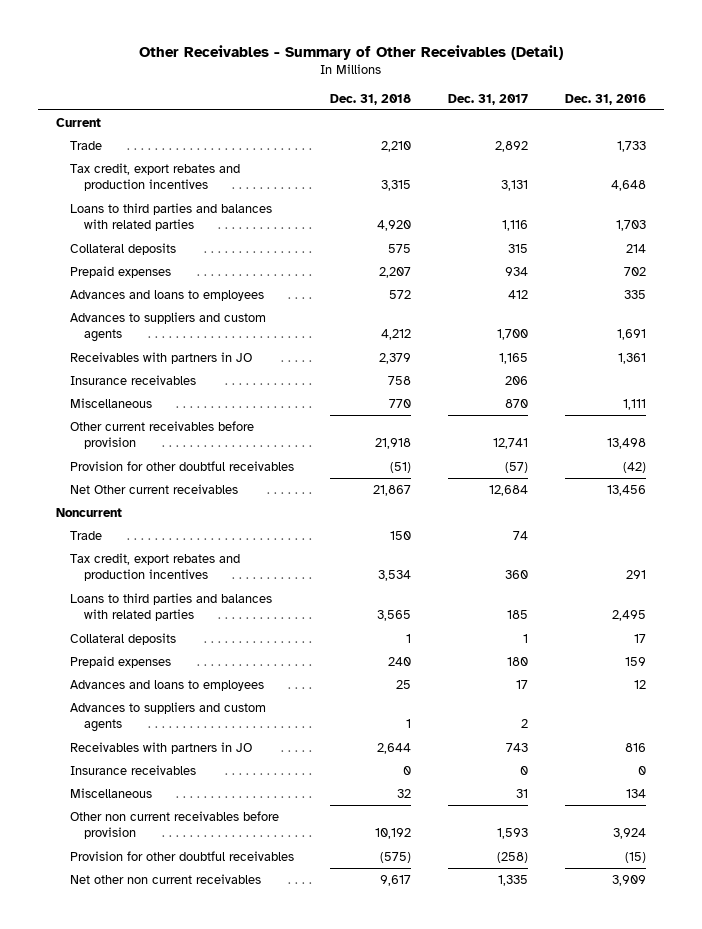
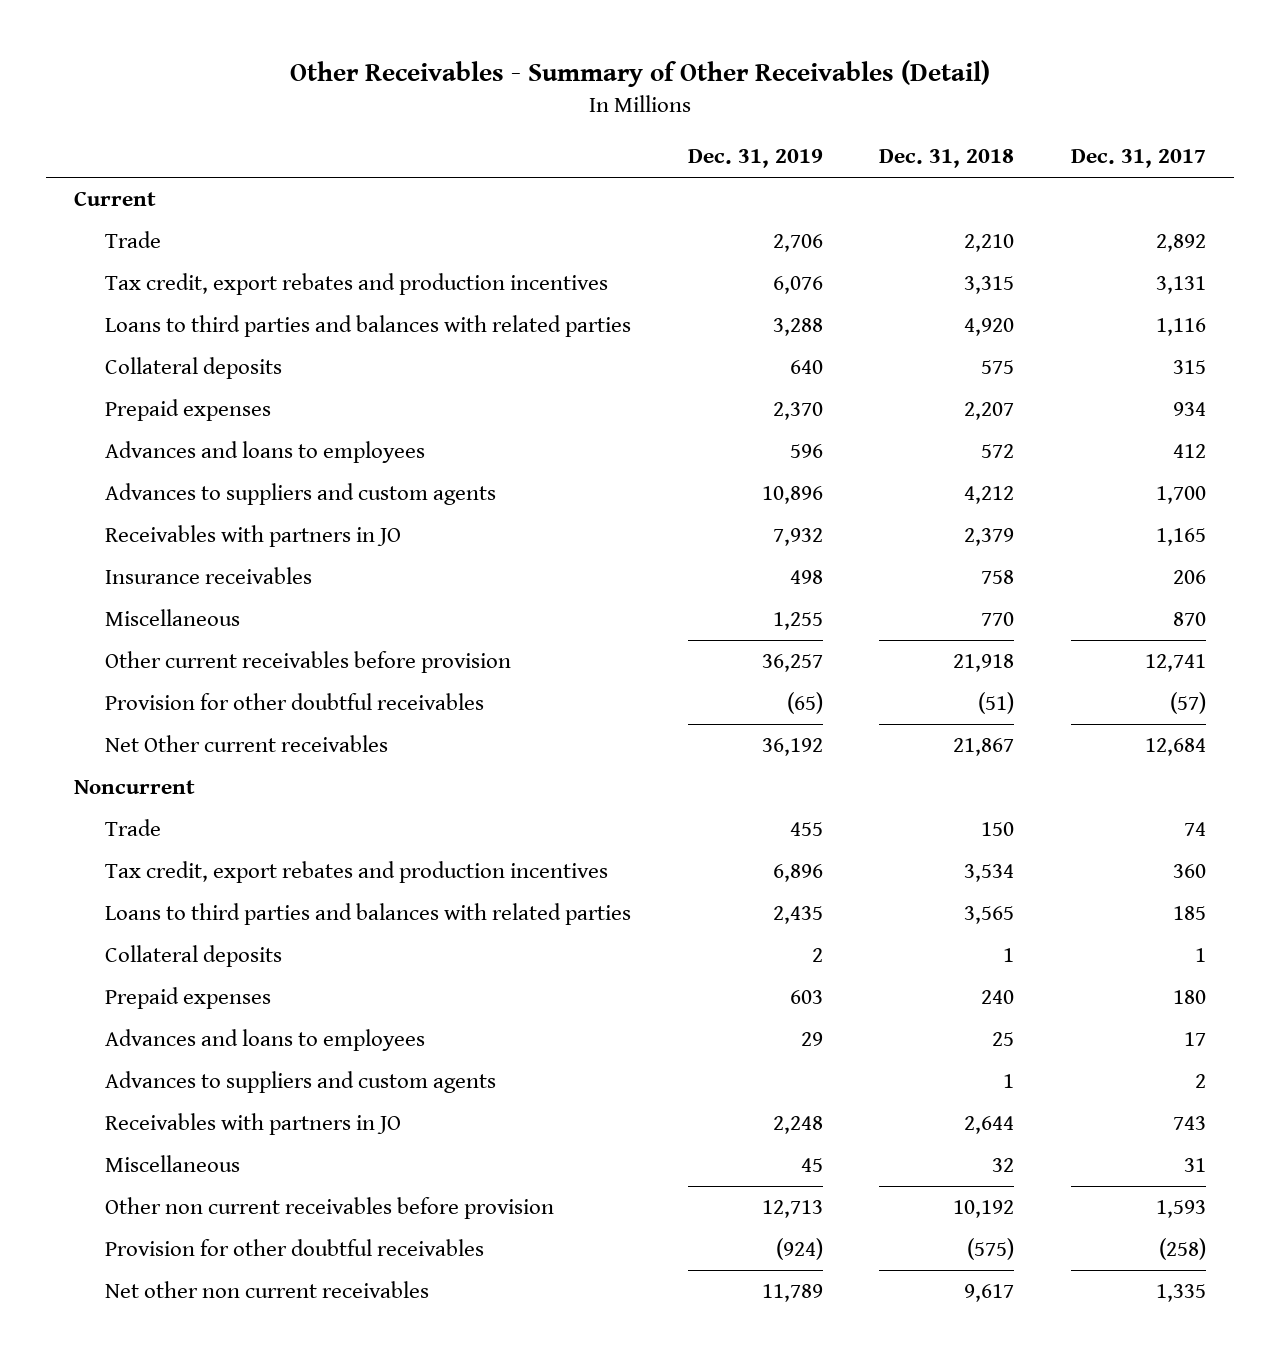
- | Dec. 31, 2018 | Dec. 31, 2017 | Dec. 31, 2016
+ | Dec. 31, 2019 | Dec. 31, 2018 | Dec. 31, 2017
- Insurance receivables | 0 | 0 | 0

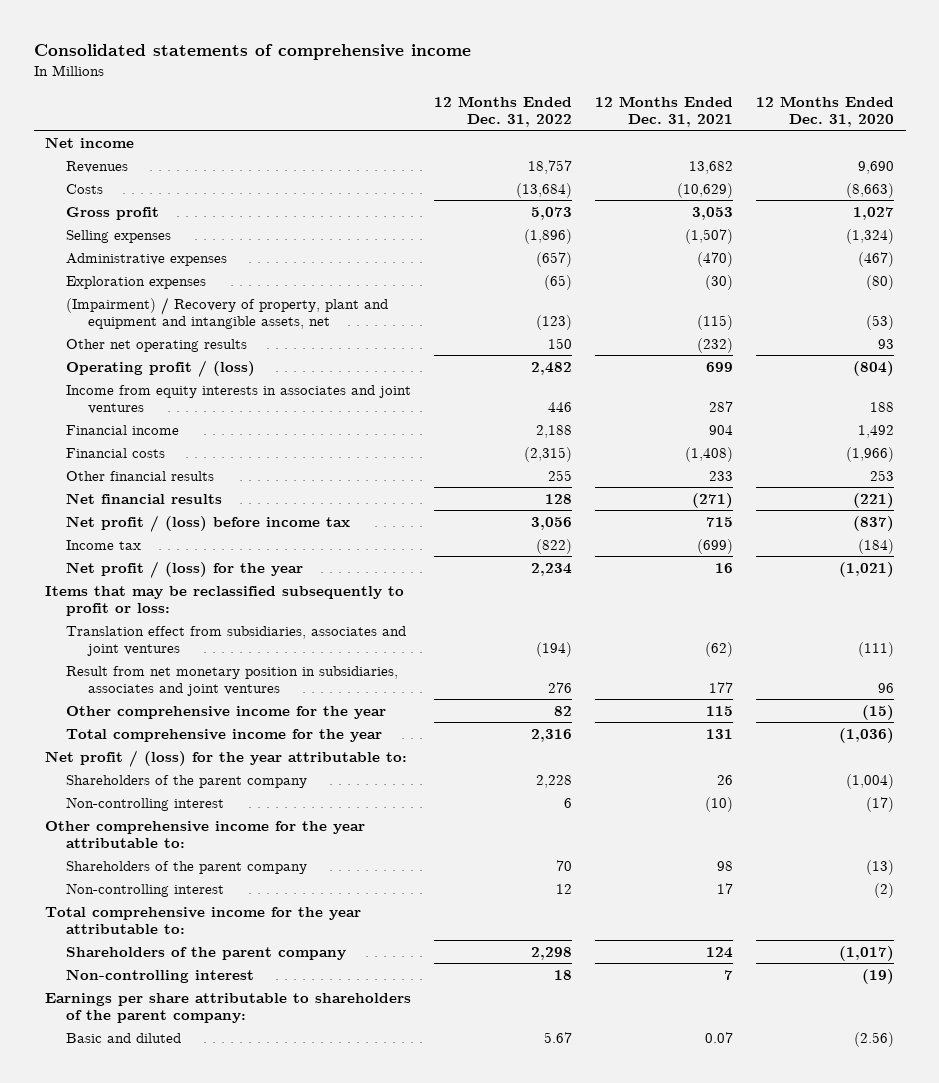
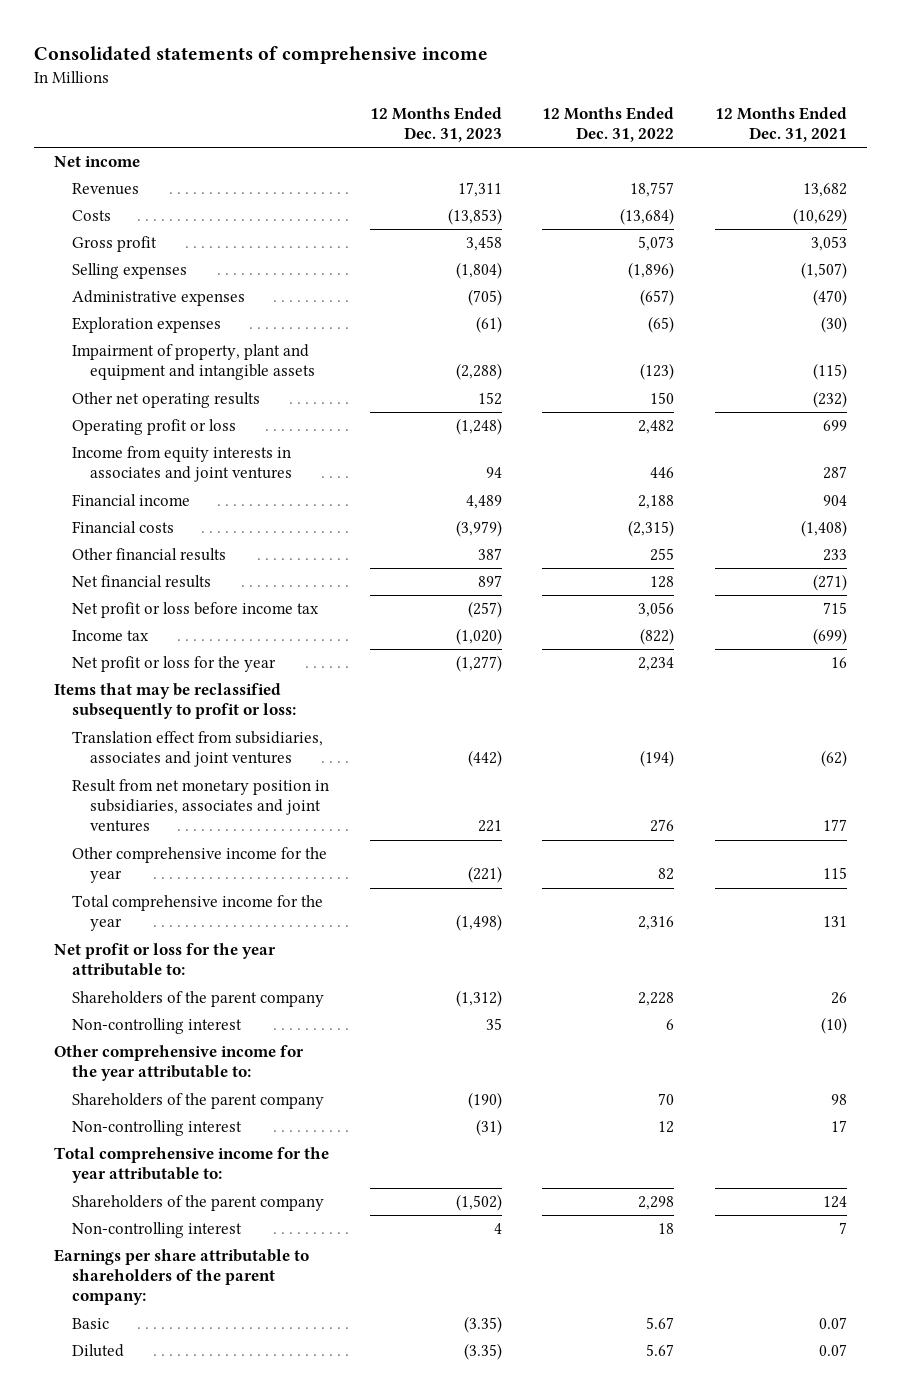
- | 12 Months Ended Dec. 31, 2022 | 12 Months Ended Dec. 31, 2021 | 12 Months Ended Dec. 31, 2020
+ | 12 Months Ended Dec. 31, 2023 | 12 Months Ended Dec. 31, 2022 | 12 Months Ended Dec. 31, 2021
- (Impairment) / Recovery of property, plant and equipment and intangible assets, net | (123) | (115) | (53)
+ Impairment of property, plant and equipment and intangible assets | (2,288) | (123) | (115)
- Operating profit / (loss) | 2,482 | 699 | (804)
+ Operating profit or loss | (1,248) | 2,482 | 699
- Net profit / (loss) before income tax | 3,056 | 715 | (837)
+ Net profit or loss before income tax | (257) | 3,056 | 715
- Net profit / (loss) for the year | 2,234 | 16 | (1,021)
+ Net profit or loss for the year | (1,277) | 2,234 | 16
- Net profit / (loss) for the year attributable to:
+ Net profit or loss for the year attributable to:
- Basic and diluted | 5.67 | 0.07 | (2.56)
+ Basic | (3.35) | 5.67 | 0.07
+ Diluted | (3.35) | 5.67 | 0.07

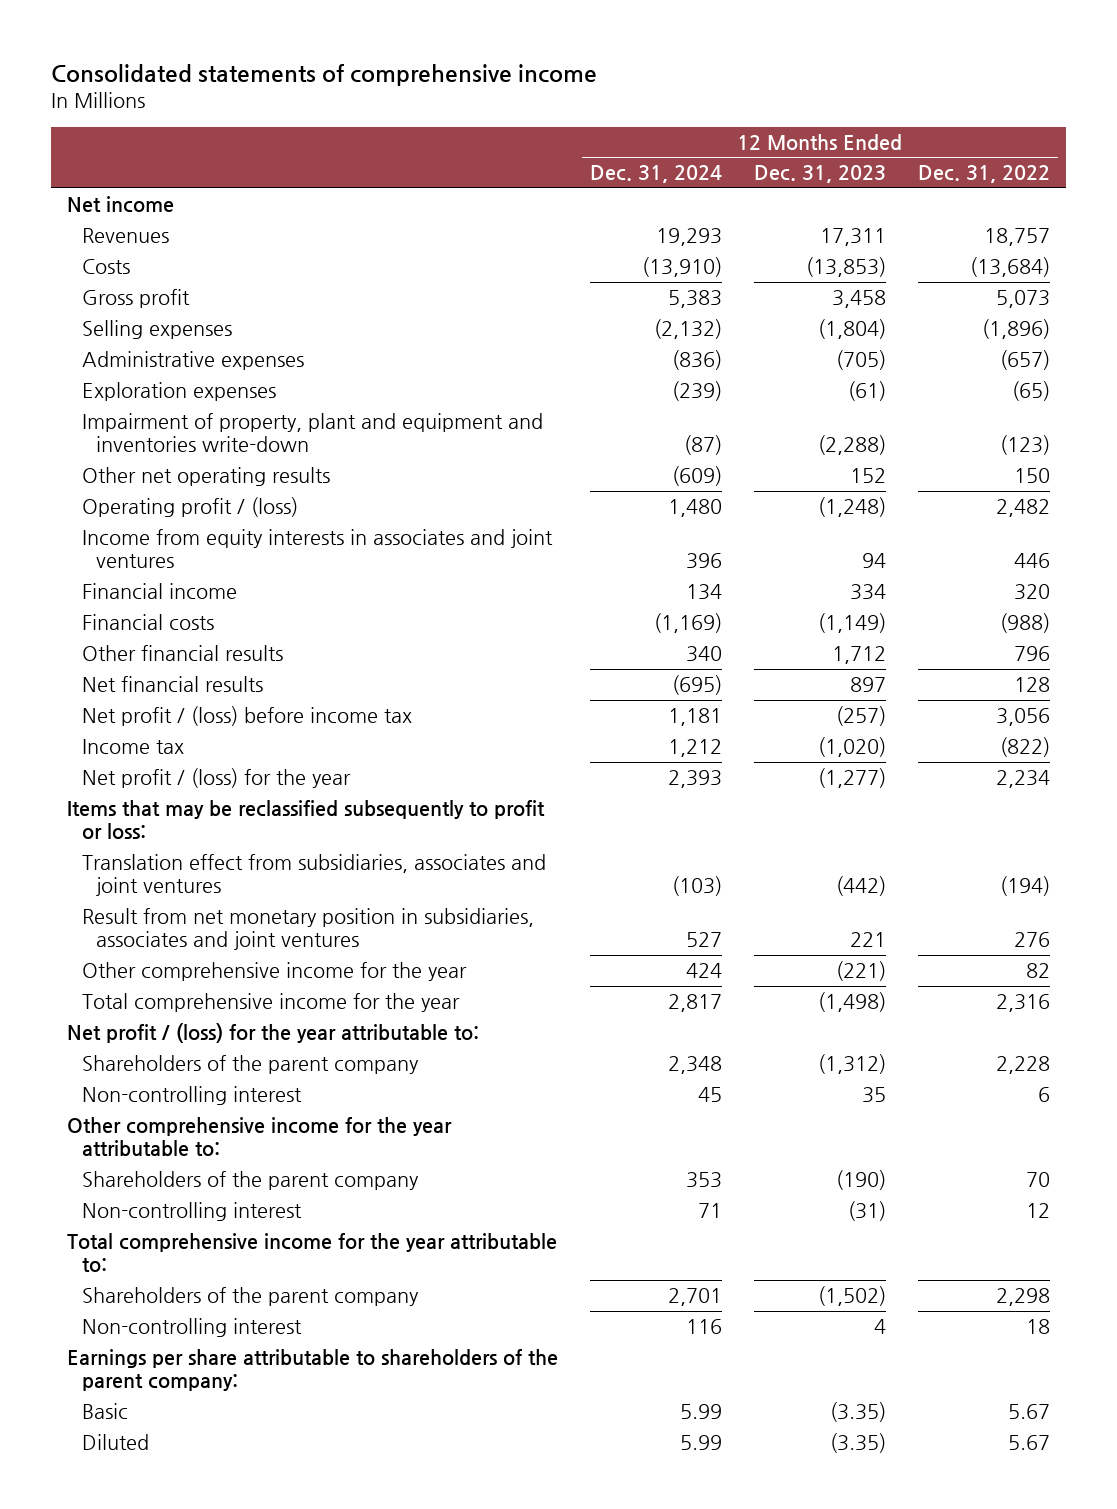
- | 12 Months Ended Dec. 31, 2023 | 12 Months Ended Dec. 31, 2022 | 12 Months Ended Dec. 31, 2021
+ | 12 Months Ended Dec. 31, 2024 | 12 Months Ended Dec. 31, 2023 | 12 Months Ended Dec. 31, 2022
- Impairment of property, plant and equipment and intangible assets | (2,288) | (123) | (115)
+ Impairment of property, plant and equipment and inventories write-down | (87) | (2,288) | (123)
- Operating profit or loss | (1,248) | 2,482 | 699
+ Operating profit / (loss) | 1,480 | (1,248) | 2,482
- Financial income | 4,489 | 2,188 | 904
- Financial costs | (3,979) | (2,315) | (1,408)
- Other financial results | 387 | 255 | 233
+ Financial income | 134 | 334 | 320
+ Financial costs | (1,169) | (1,149) | (988)
+ Other financial results | 340 | 1,712 | 796
- Net profit or loss before income tax | (257) | 3,056 | 715
+ Net profit / (loss) before income tax | 1,181 | (257) | 3,056
- Net profit or loss for the year | (1,277) | 2,234 | 16
+ Net profit / (loss) for the year | 2,393 | (1,277) | 2,234
- Net profit or loss for the year attributable to:
+ Net profit / (loss) for the year attributable to:

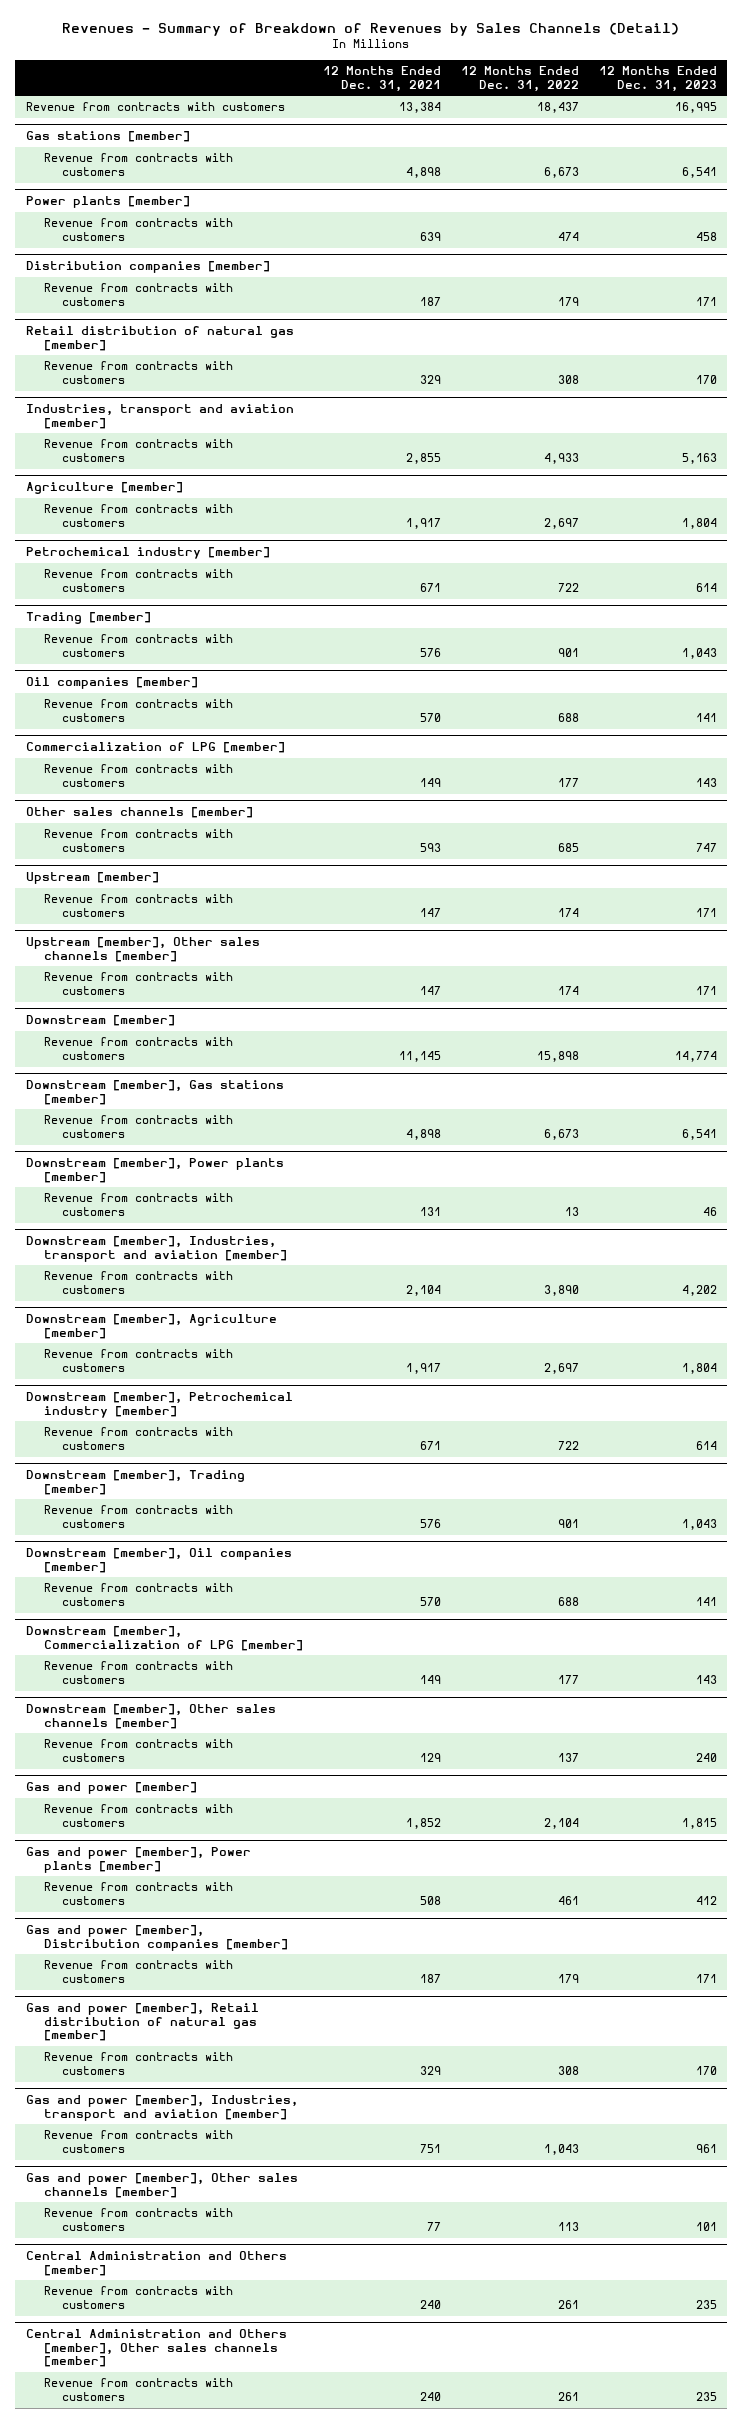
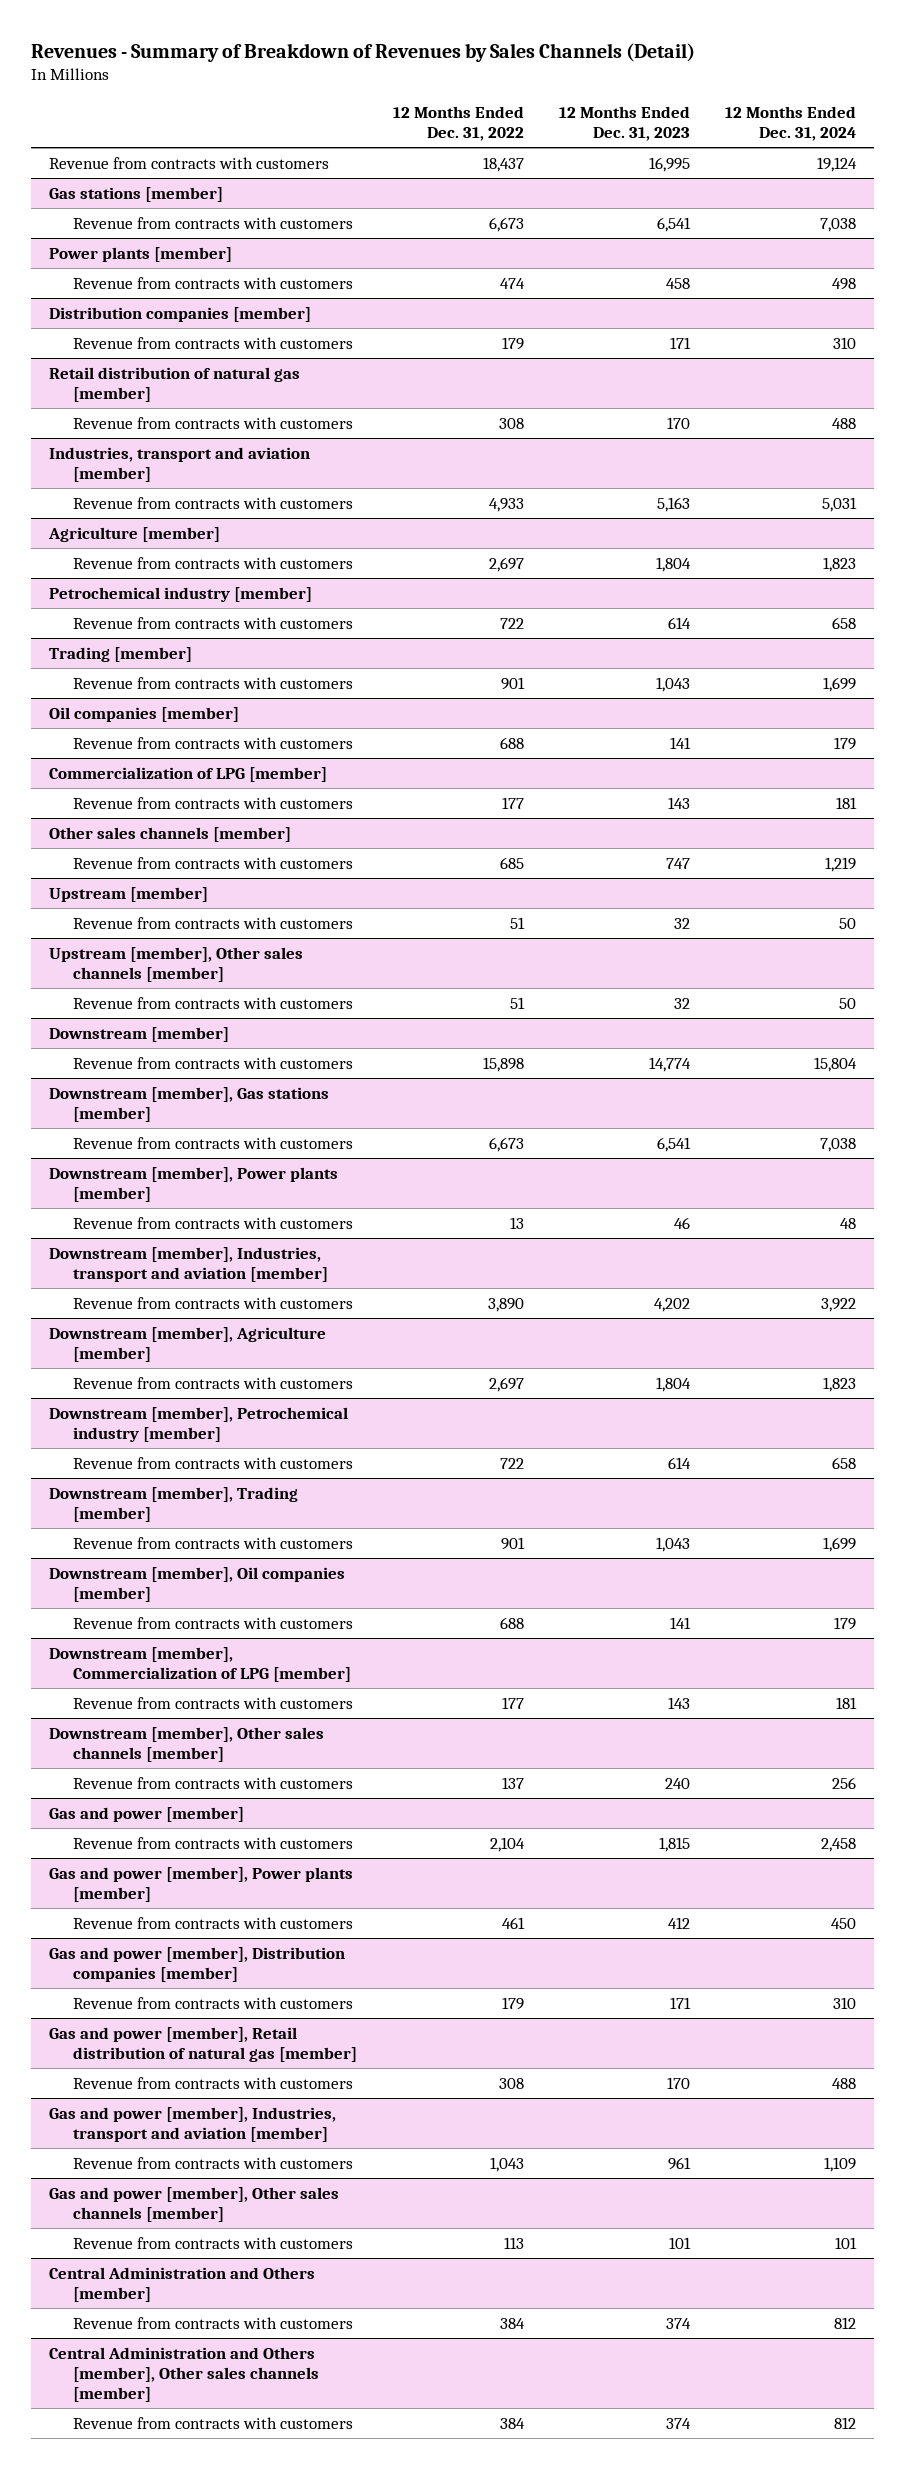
- | 12 Months Ended Dec. 31, 2021 | 12 Months Ended Dec. 31, 2022 | 12 Months Ended Dec. 31, 2023
+ | 12 Months Ended Dec. 31, 2022 | 12 Months Ended Dec. 31, 2023 | 12 Months Ended Dec. 31, 2024
@ Upstream [member]
- Revenue from contracts with customers | 147 | 174 | 171
+ Revenue from contracts with customers | 51 | 32 | 50
@ Upstream [member], Other sales channels [member]
- Revenue from contracts with customers | 147 | 174 | 171
+ Revenue from contracts with customers | 51 | 32 | 50
@ Central Administration and Others [member]
- Revenue from contracts with customers | 240 | 261 | 235
+ Revenue from contracts with customers | 384 | 374 | 812
@ Central Administration and Others [member], Other sales channels [member]
- Revenue from contracts with customers | 240 | 261 | 235
+ Revenue from contracts with customers | 384 | 374 | 812

